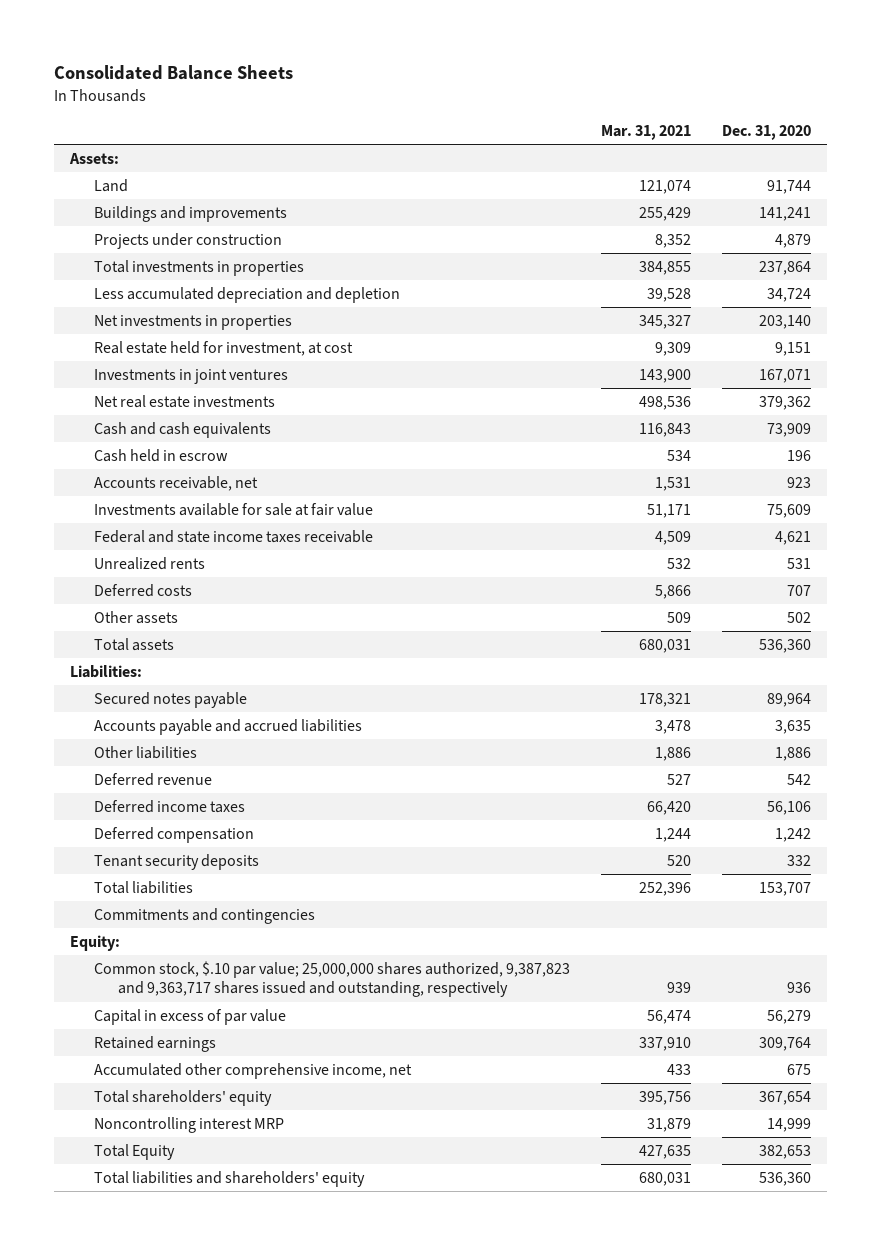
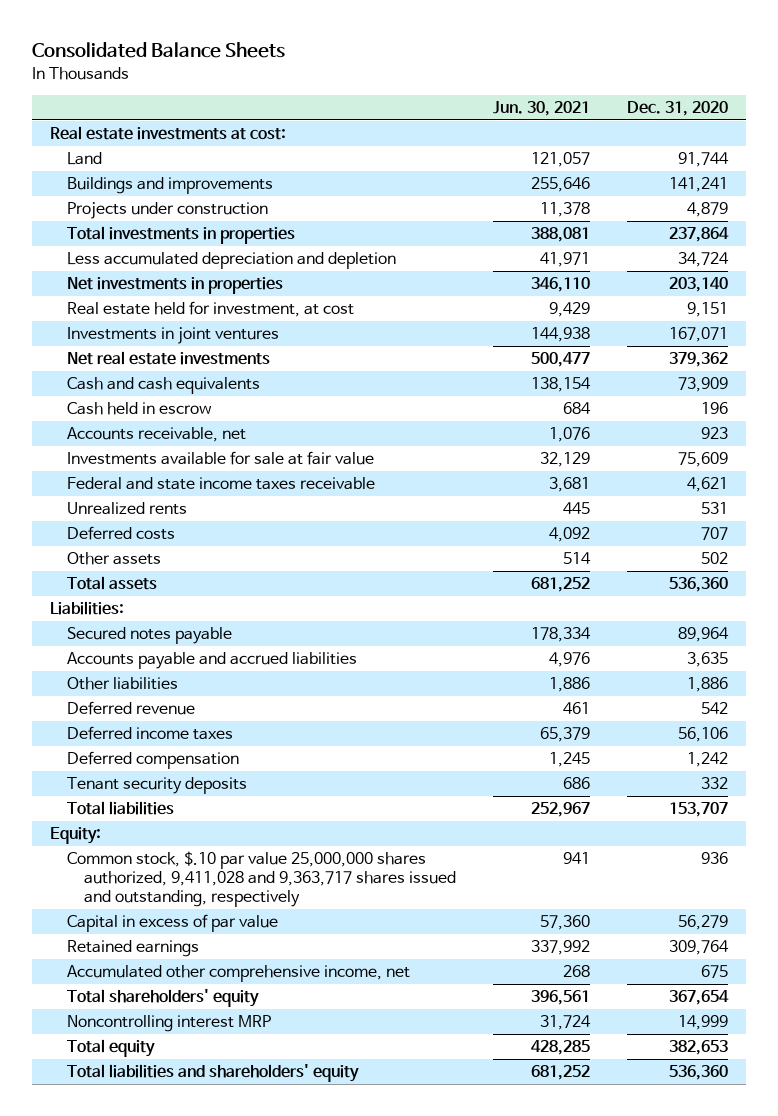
- | Mar. 31, 2021 | Dec. 31, 2020
+ | Jun. 30, 2021 | Dec. 31, 2020
- Assets:
+ Real estate investments at cost:
- Commitments and contingencies
- Common stock, $.10 par value; 25,000,000 shares authorized, 9,387,823 and 9,363,717 shares issued and outstanding, respectively | 939 | 936
+ Common stock, $.10 par value 25,000,000 shares authorized, 9,411,028 and 9,363,717 shares issued and outstanding, respectively | 941 | 936
- Total Equity | 427,635 | 382,653
+ Total equity | 428,285 | 382,653

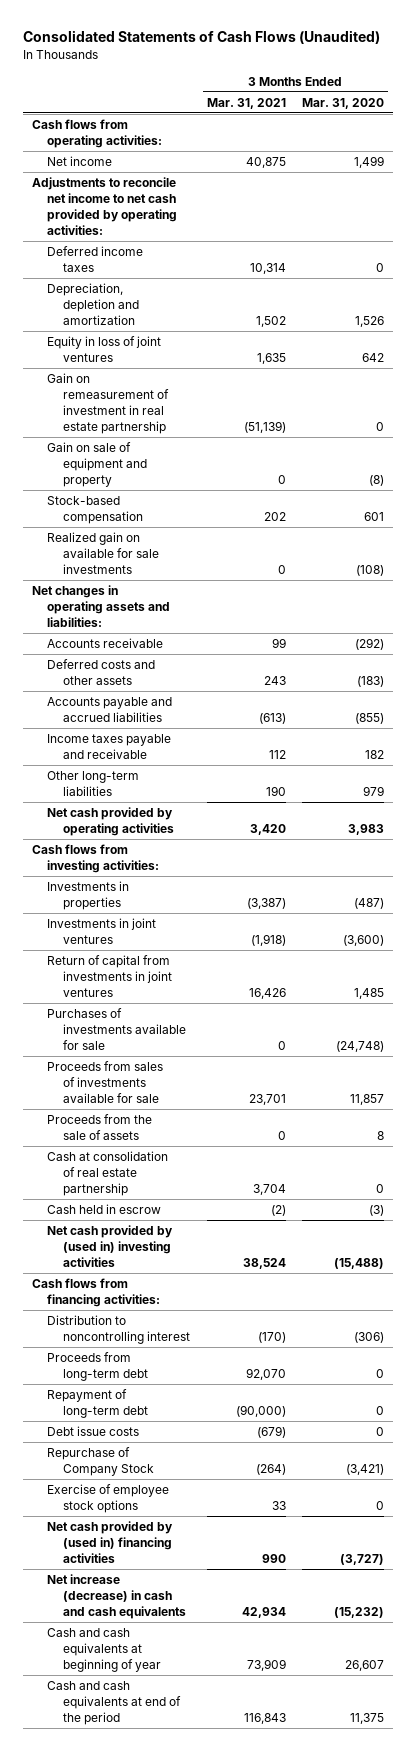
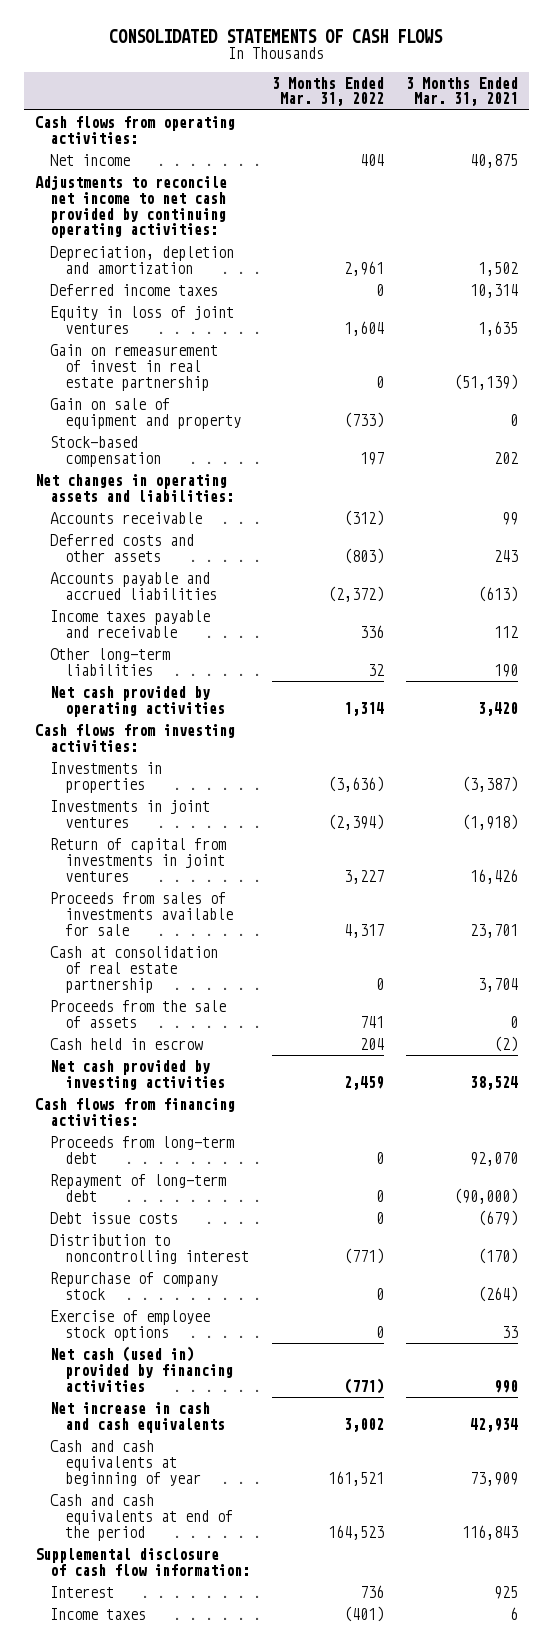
- Consolidated Statements of Cash Flows (Unaudited)
+ CONSOLIDATED STATEMENTS OF CASH FLOWS
- | 3 Months Ended Mar. 31, 2021 | 3 Months Ended Mar. 31, 2020
+ | 3 Months Ended Mar. 31, 2022 | 3 Months Ended Mar. 31, 2021
- Adjustments to reconcile net income to net cash provided by operating activities:
+ Adjustments to reconcile net income to net cash provided by continuing operating activities:
moved down: Deferred income taxes | 0 | 10,314
- Gain on remeasurement of investment in real estate partnership | (51,139) | 0
+ Gain on remeasurement of invest in real estate partnership | 0 | (51,139)
- Realized gain on available for sale investments | 0 | (108)
- Purchases of investments available for sale | 0 | (24,748)
moved down: Proceeds from the sale of assets | 741 | 0
- Net cash provided by (used in) investing activities | 38,524 | (15,488)
+ Net cash provided by investing activities | 2,459 | 38,524
- Repurchase of Company Stock | (264) | (3,421)
moved down: Distribution to noncontrolling interest | (771) | (170)
+ Repurchase of company stock | 0 | (264)
- Net cash provided by (used in) financing activities | 990 | (3,727)
- Net increase (decrease) in cash and cash equivalents | 42,934 | (15,232)
+ Net cash (used in) provided by financing activities | (771) | 990
+ Net increase in cash and cash equivalents | 3,002 | 42,934
+ Supplemental disclosure of cash flow information:
+ Interest | 736 | 925
+ Income taxes | (401) | 6

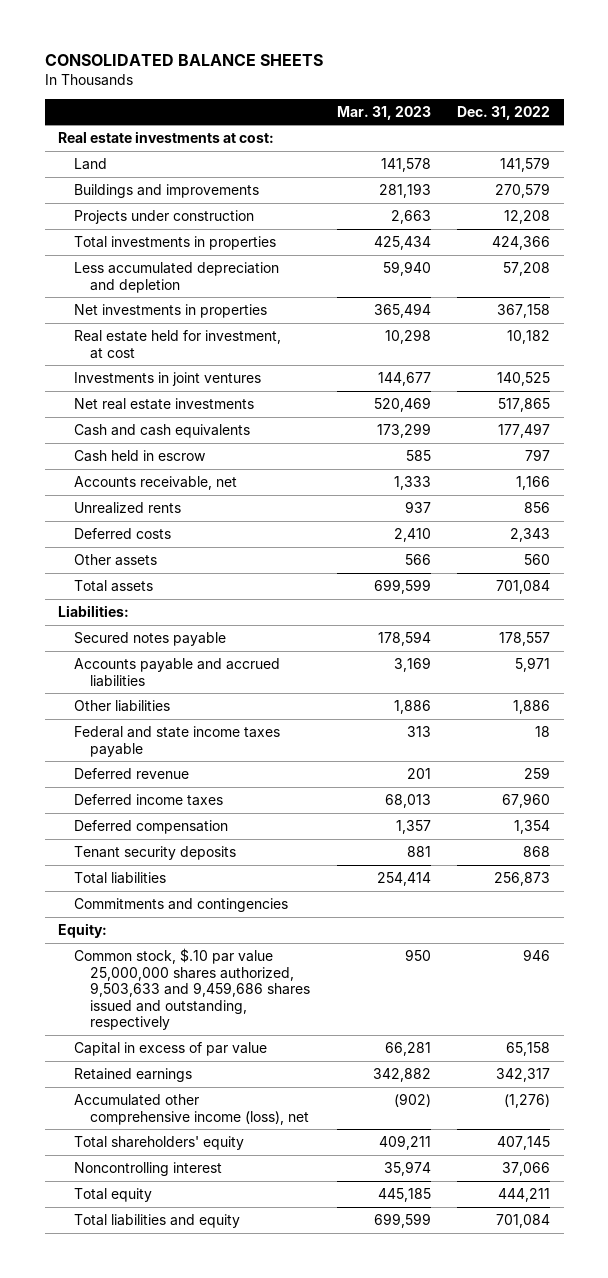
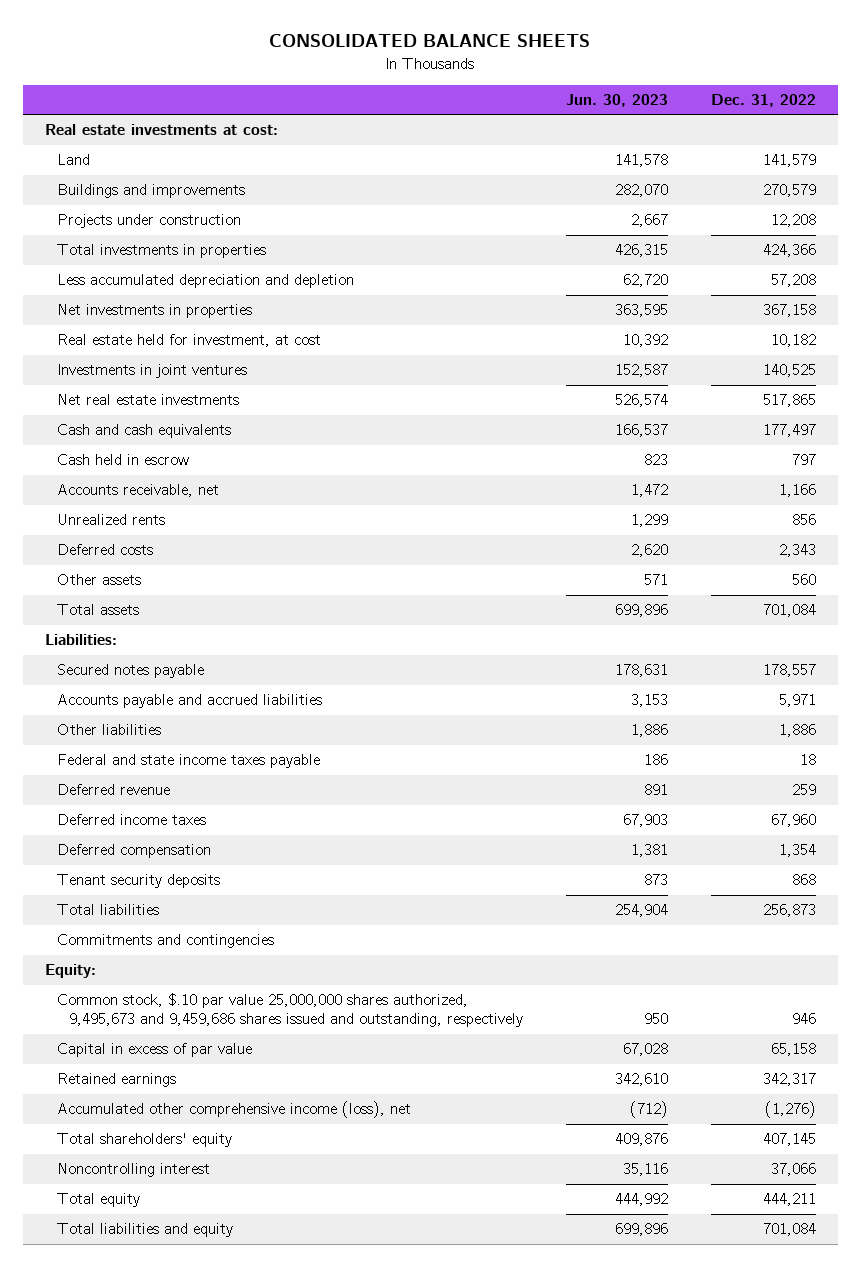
- | Mar. 31, 2023 | Dec. 31, 2022
+ | Jun. 30, 2023 | Dec. 31, 2022
- Common stock, $.10 par value 25,000,000 shares authorized, 9,503,633 and 9,459,686 shares issued and outstanding, respectively | 950 | 946
+ Common stock, $.10 par value 25,000,000 shares authorized, 9,495,673 and 9,459,686 shares issued and outstanding, respectively | 950 | 946

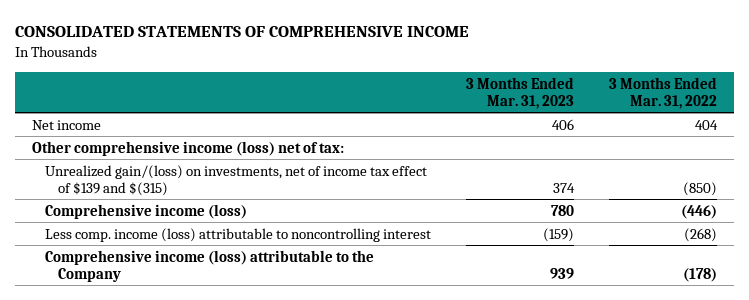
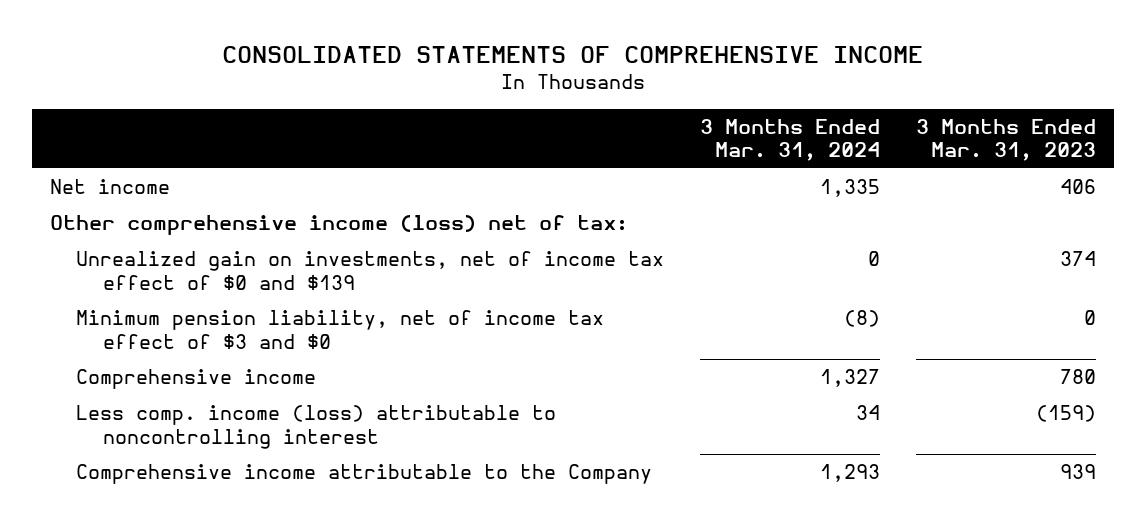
- | 3 Months Ended Mar. 31, 2023 | 3 Months Ended Mar. 31, 2022
+ | 3 Months Ended Mar. 31, 2024 | 3 Months Ended Mar. 31, 2023
- Unrealized gain/(loss) on investments, net of income tax effect of $139 and $(315) | 374 | (850)
- Comprehensive income (loss) | 780 | (446)
+ Unrealized gain on investments, net of income tax effect of $0 and $139 | 0 | 374
+ Minimum pension liability, net of income tax effect of $3 and $0 | (8) | 0
+ Comprehensive income | 1,327 | 780
- Comprehensive income (loss) attributable to the Company | 939 | (178)
+ Comprehensive income attributable to the Company | 1,293 | 939

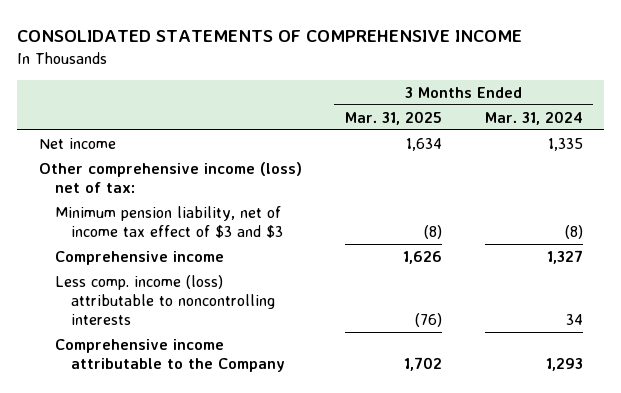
- | 3 Months Ended Mar. 31, 2024 | 3 Months Ended Mar. 31, 2023
+ | 3 Months Ended Mar. 31, 2025 | 3 Months Ended Mar. 31, 2024
- Unrealized gain on investments, net of income tax effect of $0 and $139 | 0 | 374
- Minimum pension liability, net of income tax effect of $3 and $0 | (8) | 0
+ Minimum pension liability, net of income tax effect of $3 and $3 | (8) | (8)
- Less comp. income (loss) attributable to noncontrolling interest | 34 | (159)
+ Less comp. income (loss) attributable to noncontrolling interests | (76) | 34

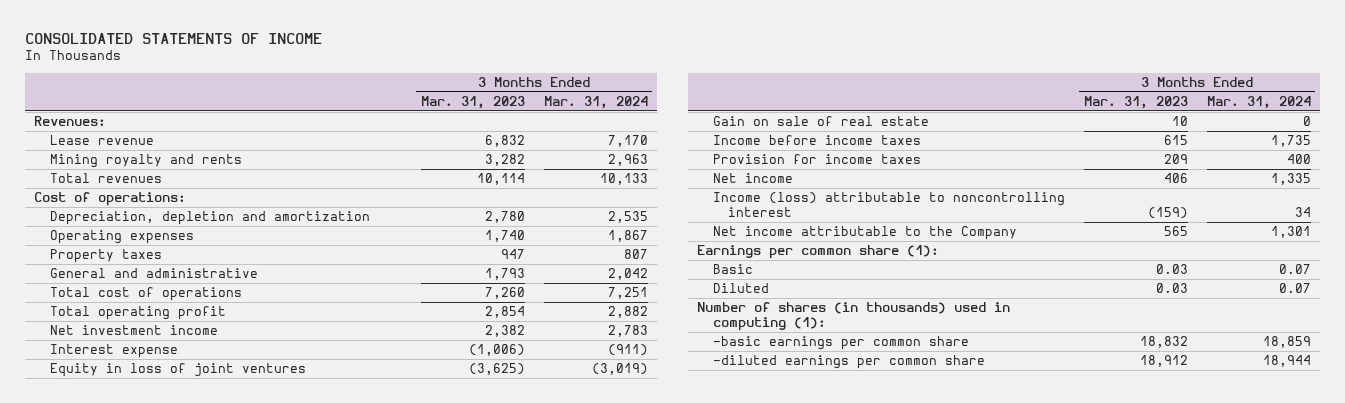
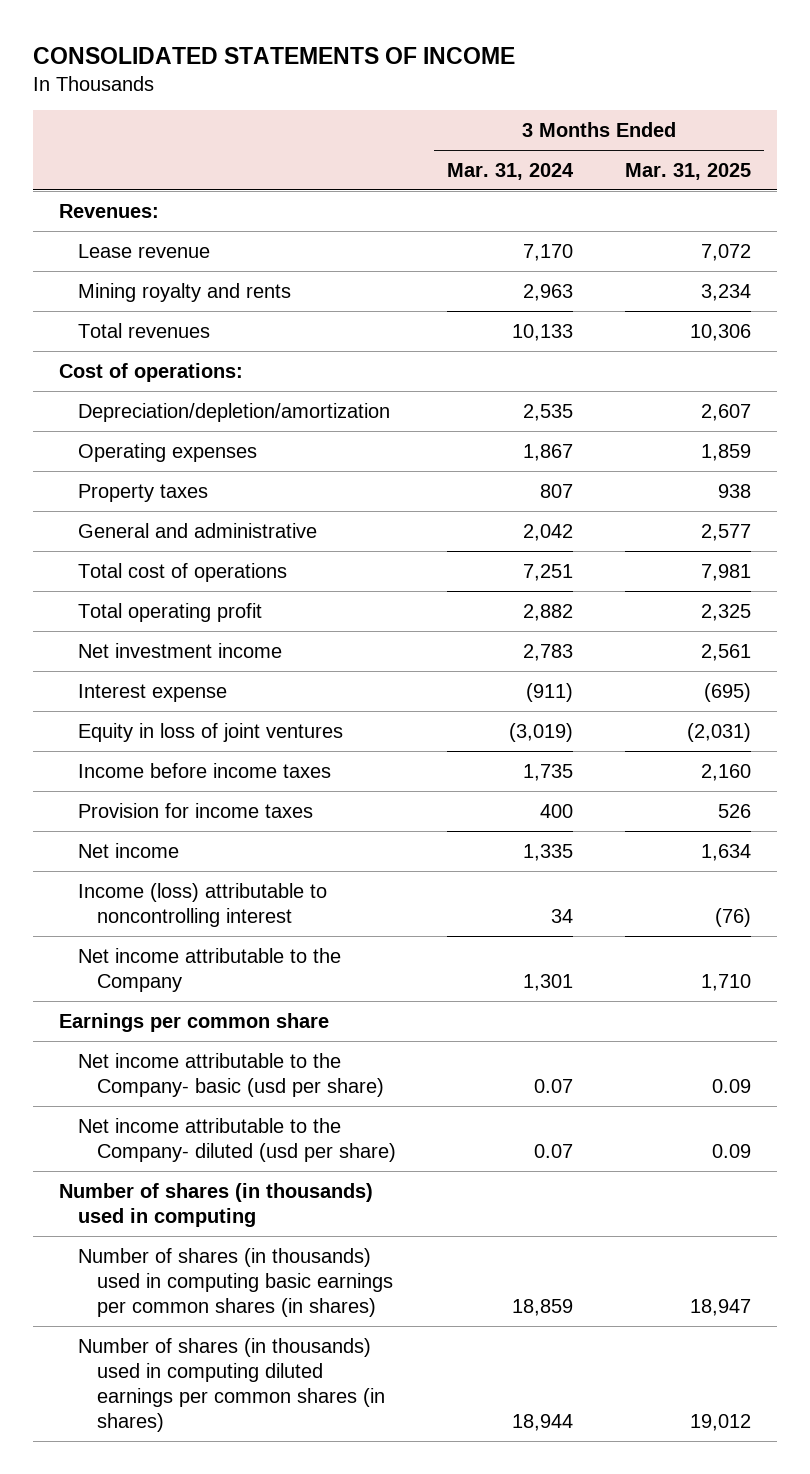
- | 3 Months Ended Mar. 31, 2023 | 3 Months Ended Mar. 31, 2024
+ | 3 Months Ended Mar. 31, 2024 | 3 Months Ended Mar. 31, 2025
- Depreciation, depletion and amortization | 2,780 | 2,535
+ Depreciation/depletion/amortization | 2,535 | 2,607
- Gain on sale of real estate | 10 | 0
- Earnings per common share (1):
- Basic | 0.03 | 0.07
- Diluted | 0.03 | 0.07
- Number of shares (in thousands) used in computing (1):
- -basic earnings per common share | 18,832 | 18,859
- -diluted earnings per common share | 18,912 | 18,944
+ Earnings per common share
+ Net income attributable to the Company- basic (usd per share) | 0.07 | 0.09
+ Net income attributable to the Company- diluted (usd per share) | 0.07 | 0.09
+ Number of shares (in thousands) used in computing
+ Number of shares (in thousands) used in computing basic earnings per common shares (in shares) | 18,859 | 18,947
+ Number of shares (in thousands) used in computing diluted earnings per common shares (in shares) | 18,944 | 19,012

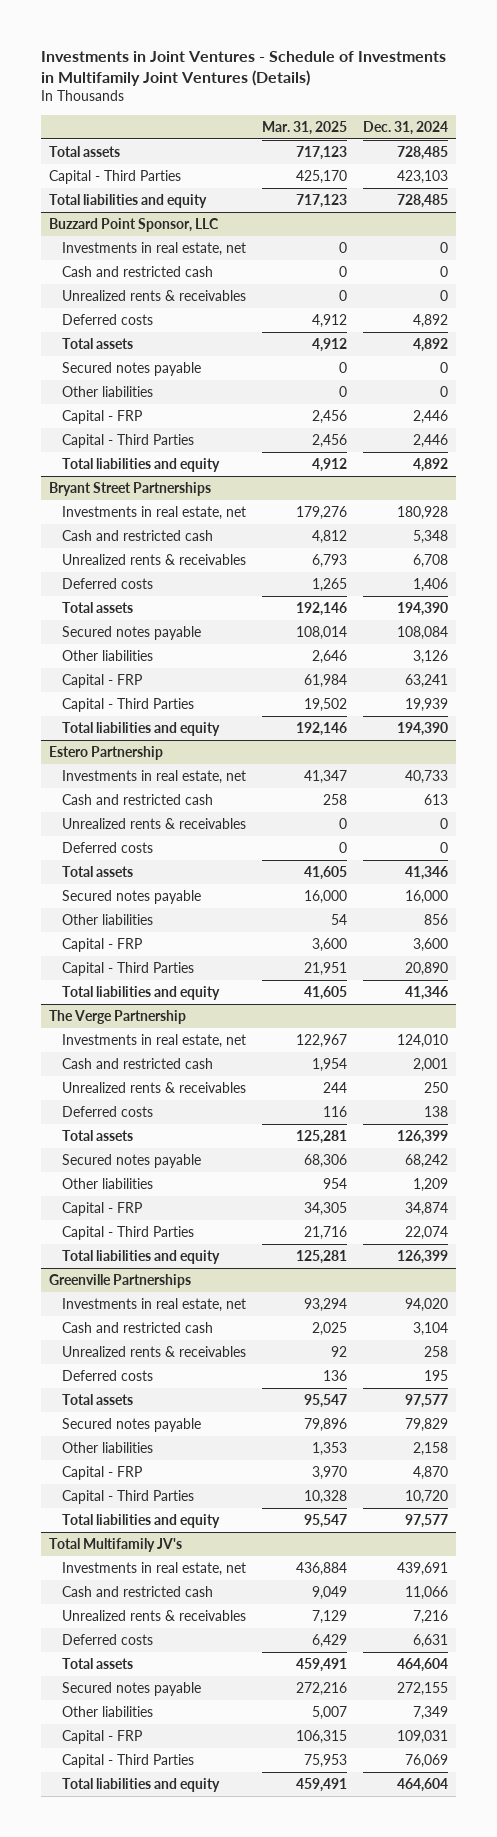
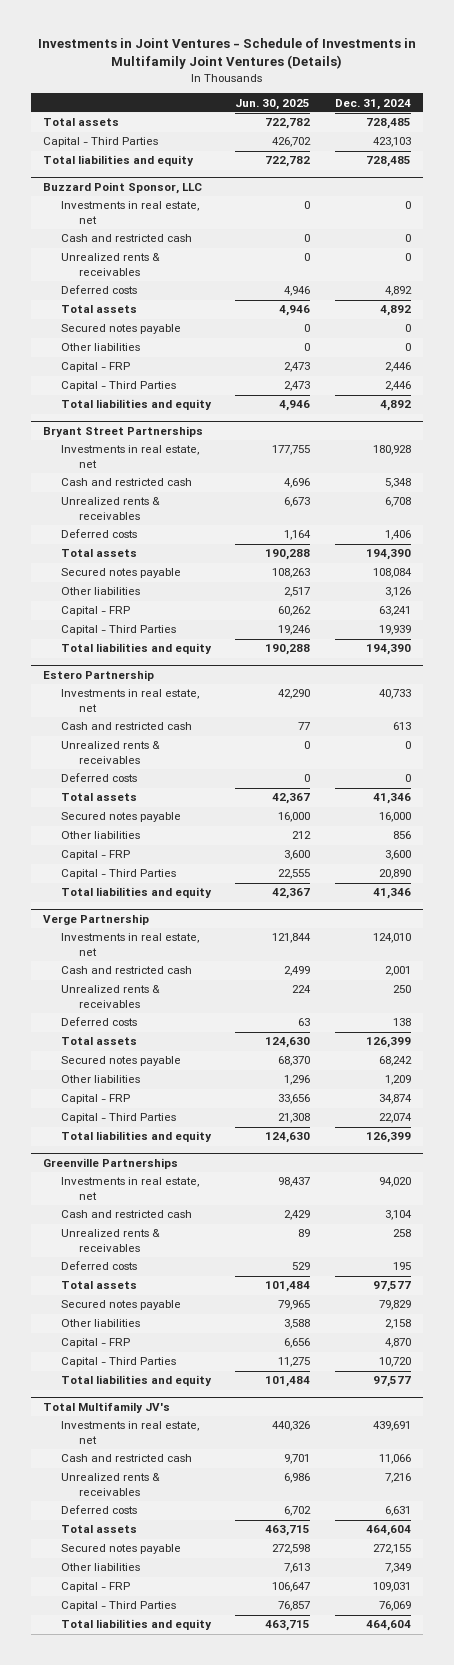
- | Mar. 31, 2025 | Dec. 31, 2024
+ | Jun. 30, 2025 | Dec. 31, 2024
- The Verge Partnership
+ Verge Partnership

